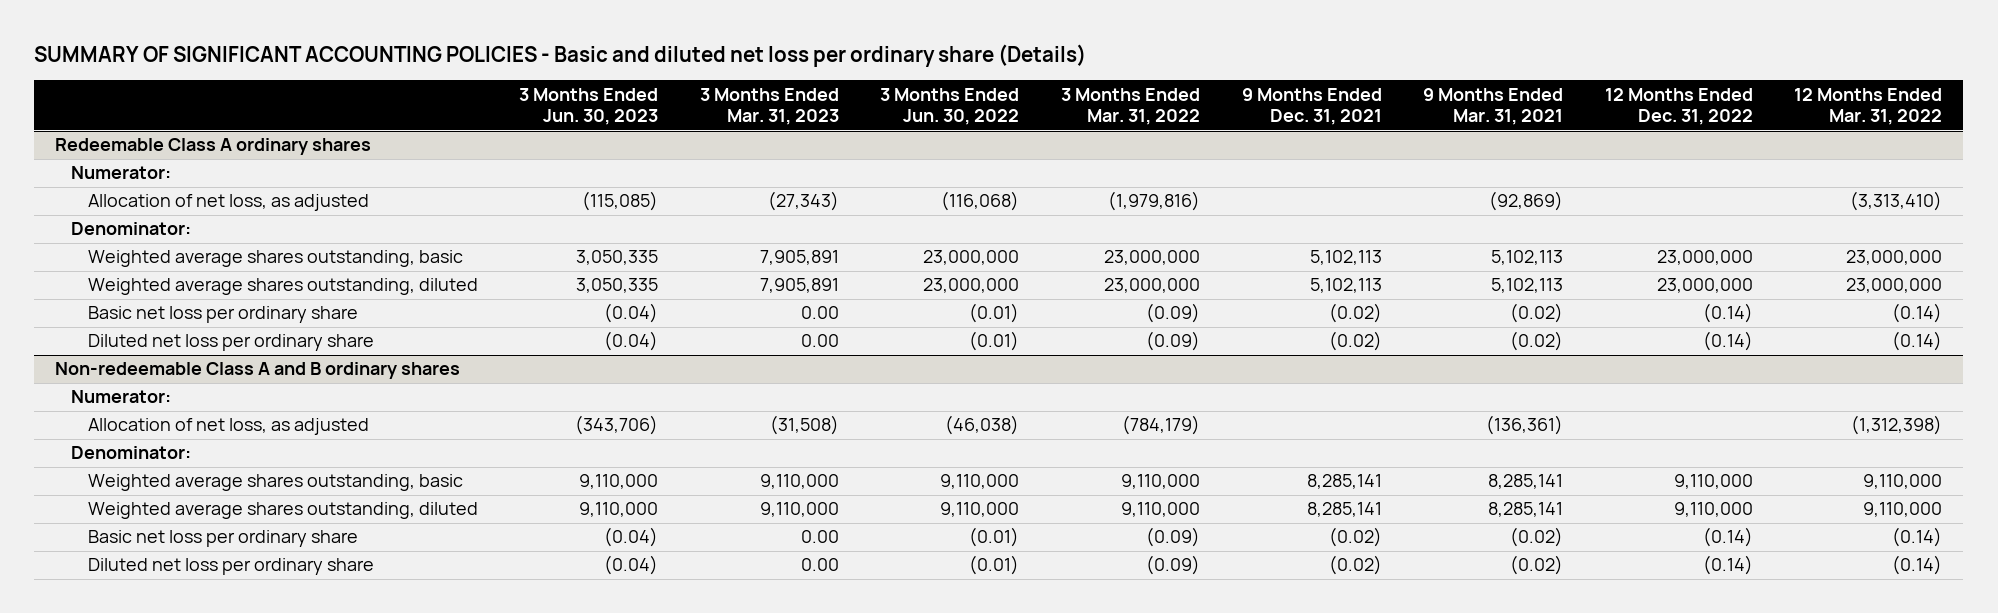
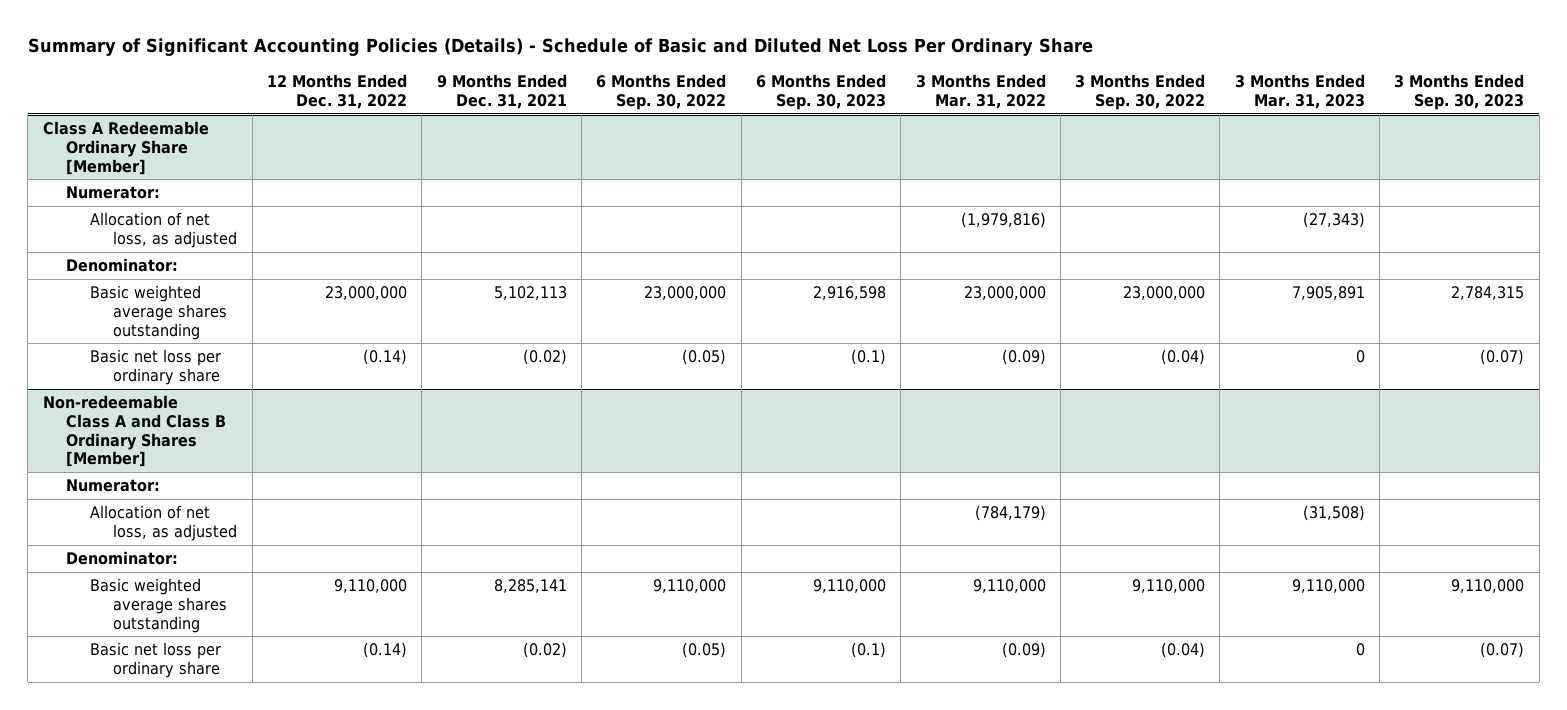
- SUMMARY OF SIGNIFICANT ACCOUNTING POLICIES - Basic and diluted net loss per ordinary share (Details)
+ Summary of Significant Accounting Policies (Details) - Schedule of Basic and Diluted Net Loss Per Ordinary Share
- | 3 Months Ended Jun. 30, 2023 | 3 Months Ended Mar. 31, 2023 | 3 Months Ended Jun. 30, 2022 | 3 Months Ended Mar. 31, 2022 | 9 Months Ended Dec. 31, 2021 | 9 Months Ended Mar. 31, 2021 | 12 Months Ended Dec. 31, 2022 | 12 Months Ended Mar. 31, 2022
+ | 12 Months Ended Dec. 31, 2022 | 9 Months Ended Dec. 31, 2021 | 6 Months Ended Sep. 30, 2022 | 6 Months Ended Sep. 30, 2023 | 3 Months Ended Mar. 31, 2022 | 3 Months Ended Sep. 30, 2022 | 3 Months Ended Mar. 31, 2023 | 3 Months Ended Sep. 30, 2023
- Redeemable Class A ordinary shares
+ Class A Redeemable Ordinary Share [Member]
- Weighted average shares outstanding, basic | 3,050,335 | 7,905,891 | 23,000,000 | 23,000,000 | 5,102,113 | 5,102,113 | 23,000,000 | 23,000,000
- Weighted average shares outstanding, diluted | 3,050,335 | 7,905,891 | 23,000,000 | 23,000,000 | 5,102,113 | 5,102,113 | 23,000,000 | 23,000,000
- Basic net loss per ordinary share | (0.04) | 0.00 | (0.01) | (0.09) | (0.02) | (0.02) | (0.14) | (0.14)
- Diluted net loss per ordinary share | (0.04) | 0.00 | (0.01) | (0.09) | (0.02) | (0.02) | (0.14) | (0.14)
- Non-redeemable Class A and B ordinary shares
+ Basic weighted average shares outstanding | 23,000,000 | 5,102,113 | 23,000,000 | 2,916,598 | 23,000,000 | 23,000,000 | 7,905,891 | 2,784,315
+ Basic net loss per ordinary share | (0.14) | (0.02) | (0.05) | (0.1) | (0.09) | (0.04) | 0 | (0.07)
+ Non-redeemable Class A and Class B Ordinary Shares [Member]
- Weighted average shares outstanding, basic | 9,110,000 | 9,110,000 | 9,110,000 | 9,110,000 | 8,285,141 | 8,285,141 | 9,110,000 | 9,110,000
- Weighted average shares outstanding, diluted | 9,110,000 | 9,110,000 | 9,110,000 | 9,110,000 | 8,285,141 | 8,285,141 | 9,110,000 | 9,110,000
- Basic net loss per ordinary share | (0.04) | 0.00 | (0.01) | (0.09) | (0.02) | (0.02) | (0.14) | (0.14)
- Diluted net loss per ordinary share | (0.04) | 0.00 | (0.01) | (0.09) | (0.02) | (0.02) | (0.14) | (0.14)
+ Basic weighted average shares outstanding | 9,110,000 | 8,285,141 | 9,110,000 | 9,110,000 | 9,110,000 | 9,110,000 | 9,110,000 | 9,110,000
+ Basic net loss per ordinary share | (0.14) | (0.02) | (0.05) | (0.1) | (0.09) | (0.04) | 0 | (0.07)

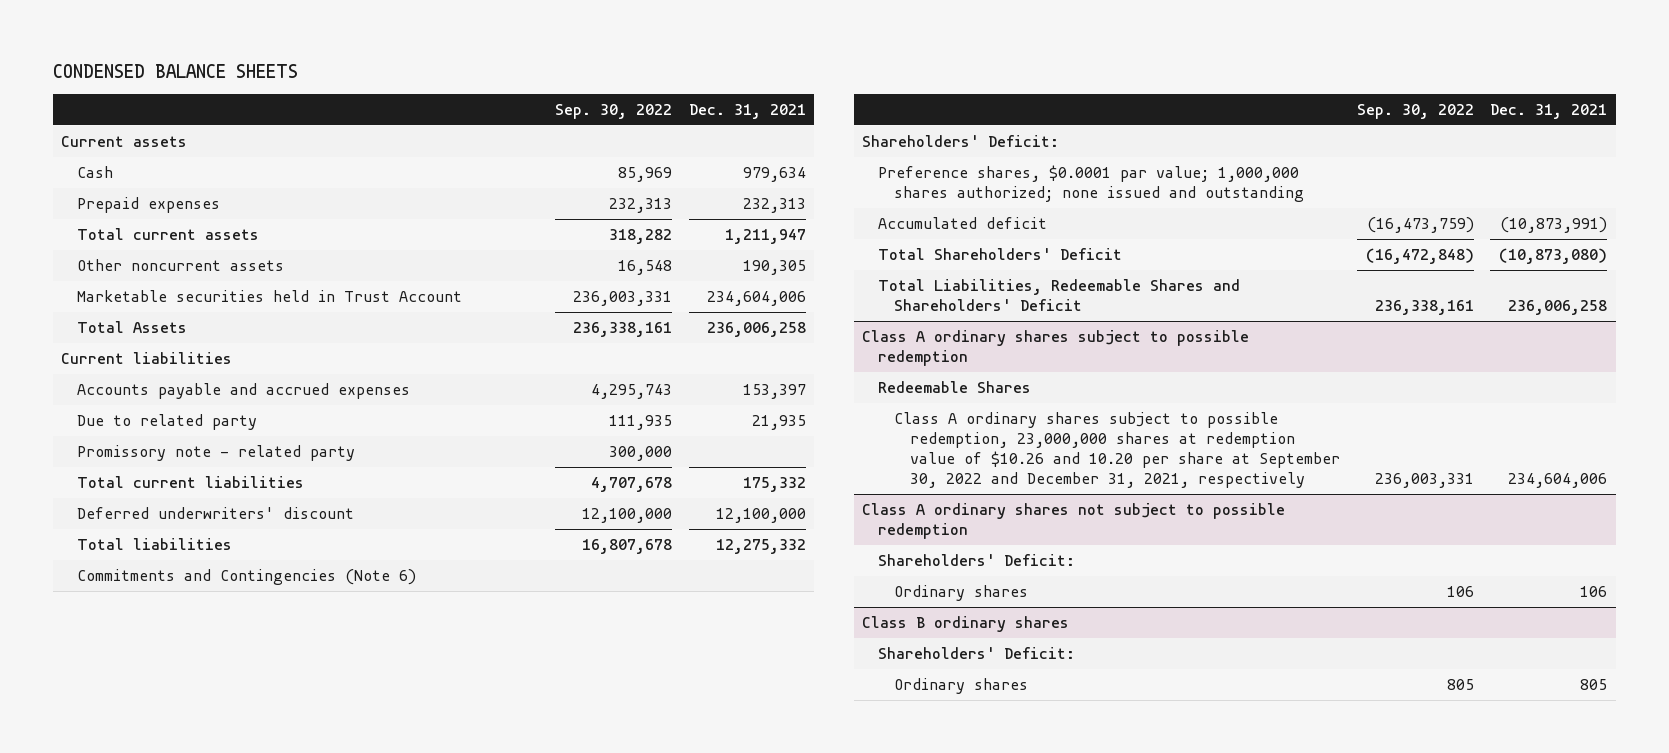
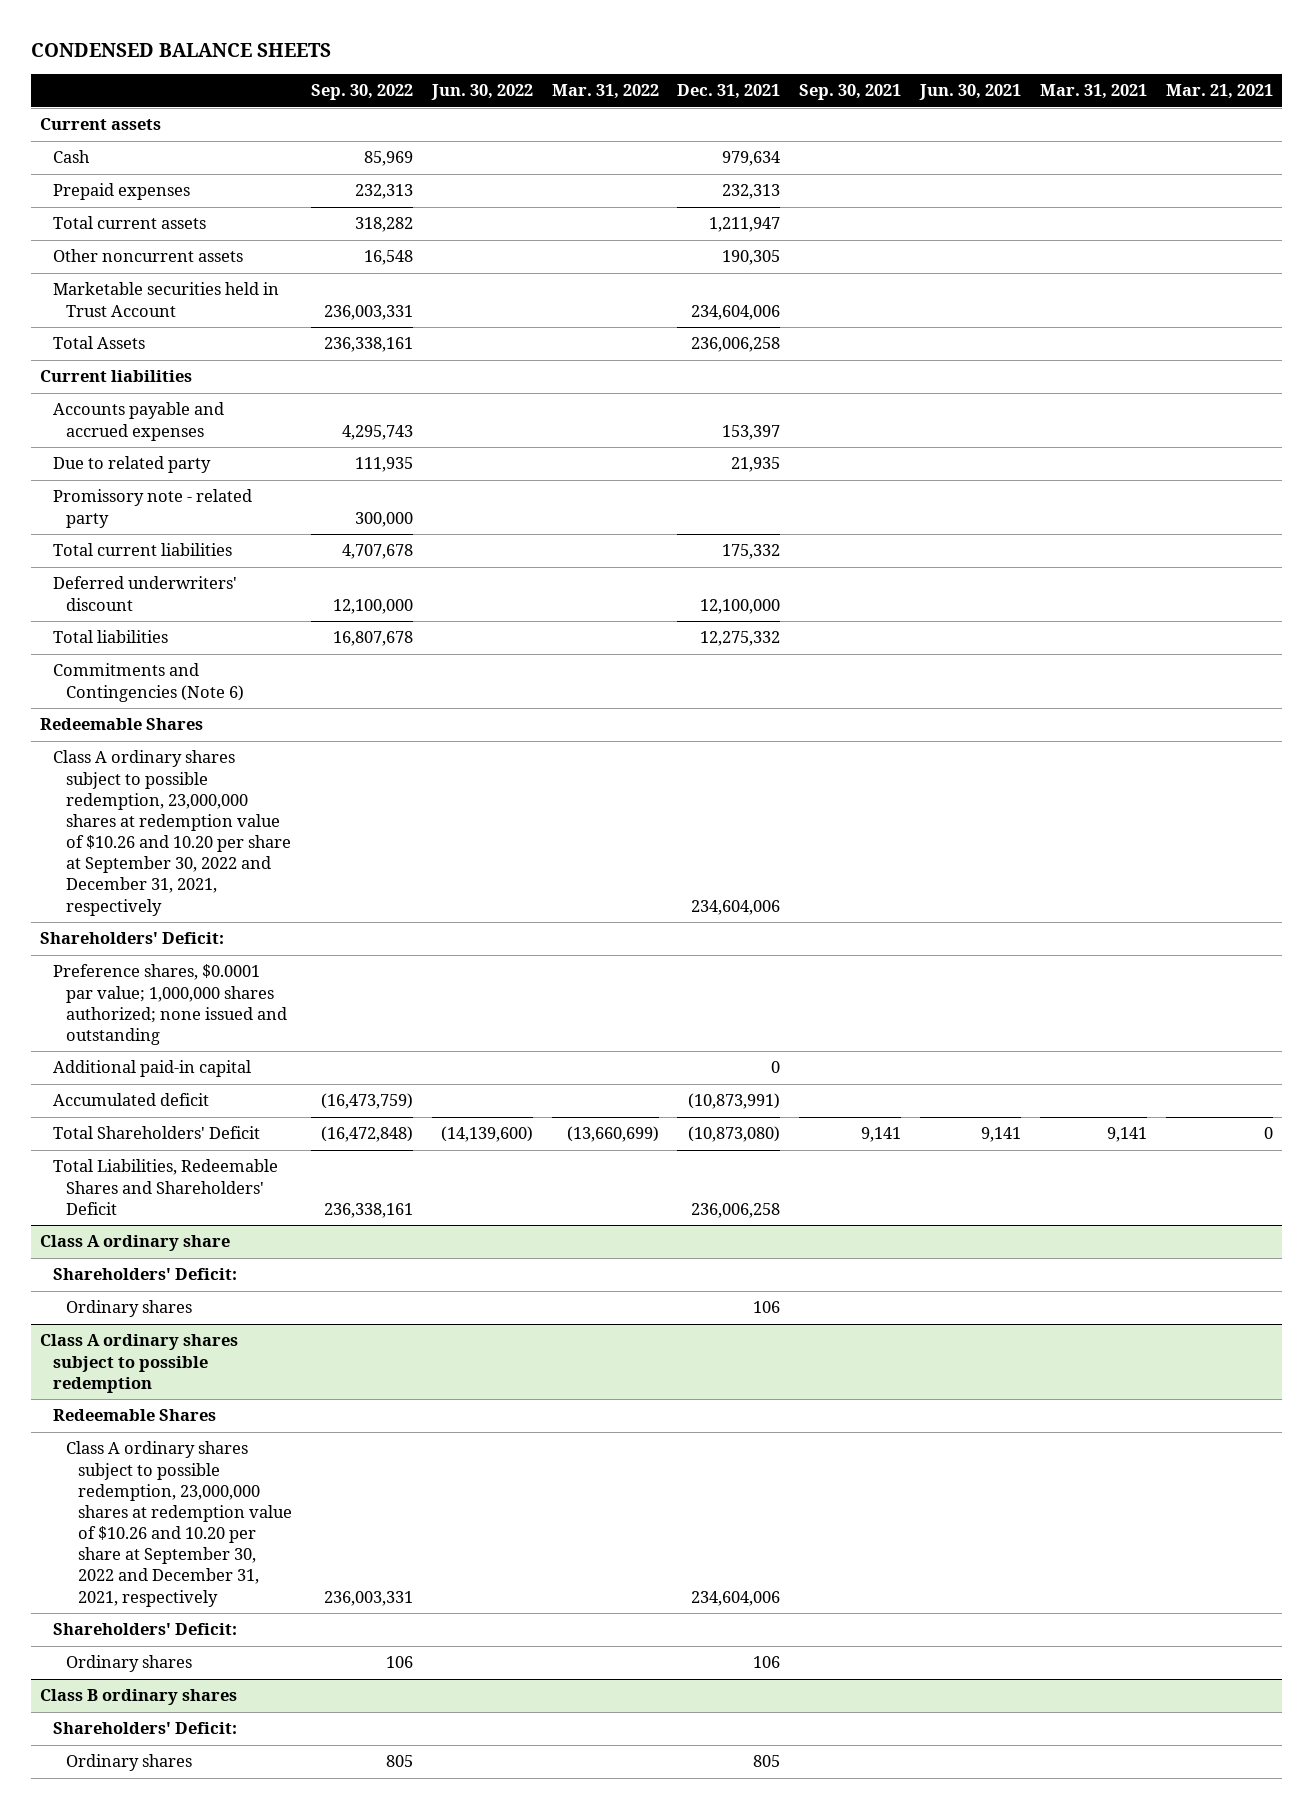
- | Sep. 30, 2022 | Dec. 31, 2021
+ | Sep. 30, 2022 | Jun. 30, 2022 | Mar. 31, 2022 | Dec. 31, 2021 | Sep. 30, 2021 | Jun. 30, 2021 | Mar. 31, 2021 | Mar. 21, 2021
+ Redeemable Shares
+ Class A ordinary shares subject to possible redemption, 23,000,000 shares at redemption value of $10.26 and 10.20 per share at September 30, 2022 and December 31, 2021, respectively | | | | 234,604,006 | | | |
+ Additional paid-in capital | | | | 0 | | | |
+ Class A ordinary share
+ Shareholders' Deficit:
+ Ordinary shares | | | | 106 | | | |
- Class A ordinary shares not subject to possible redemption

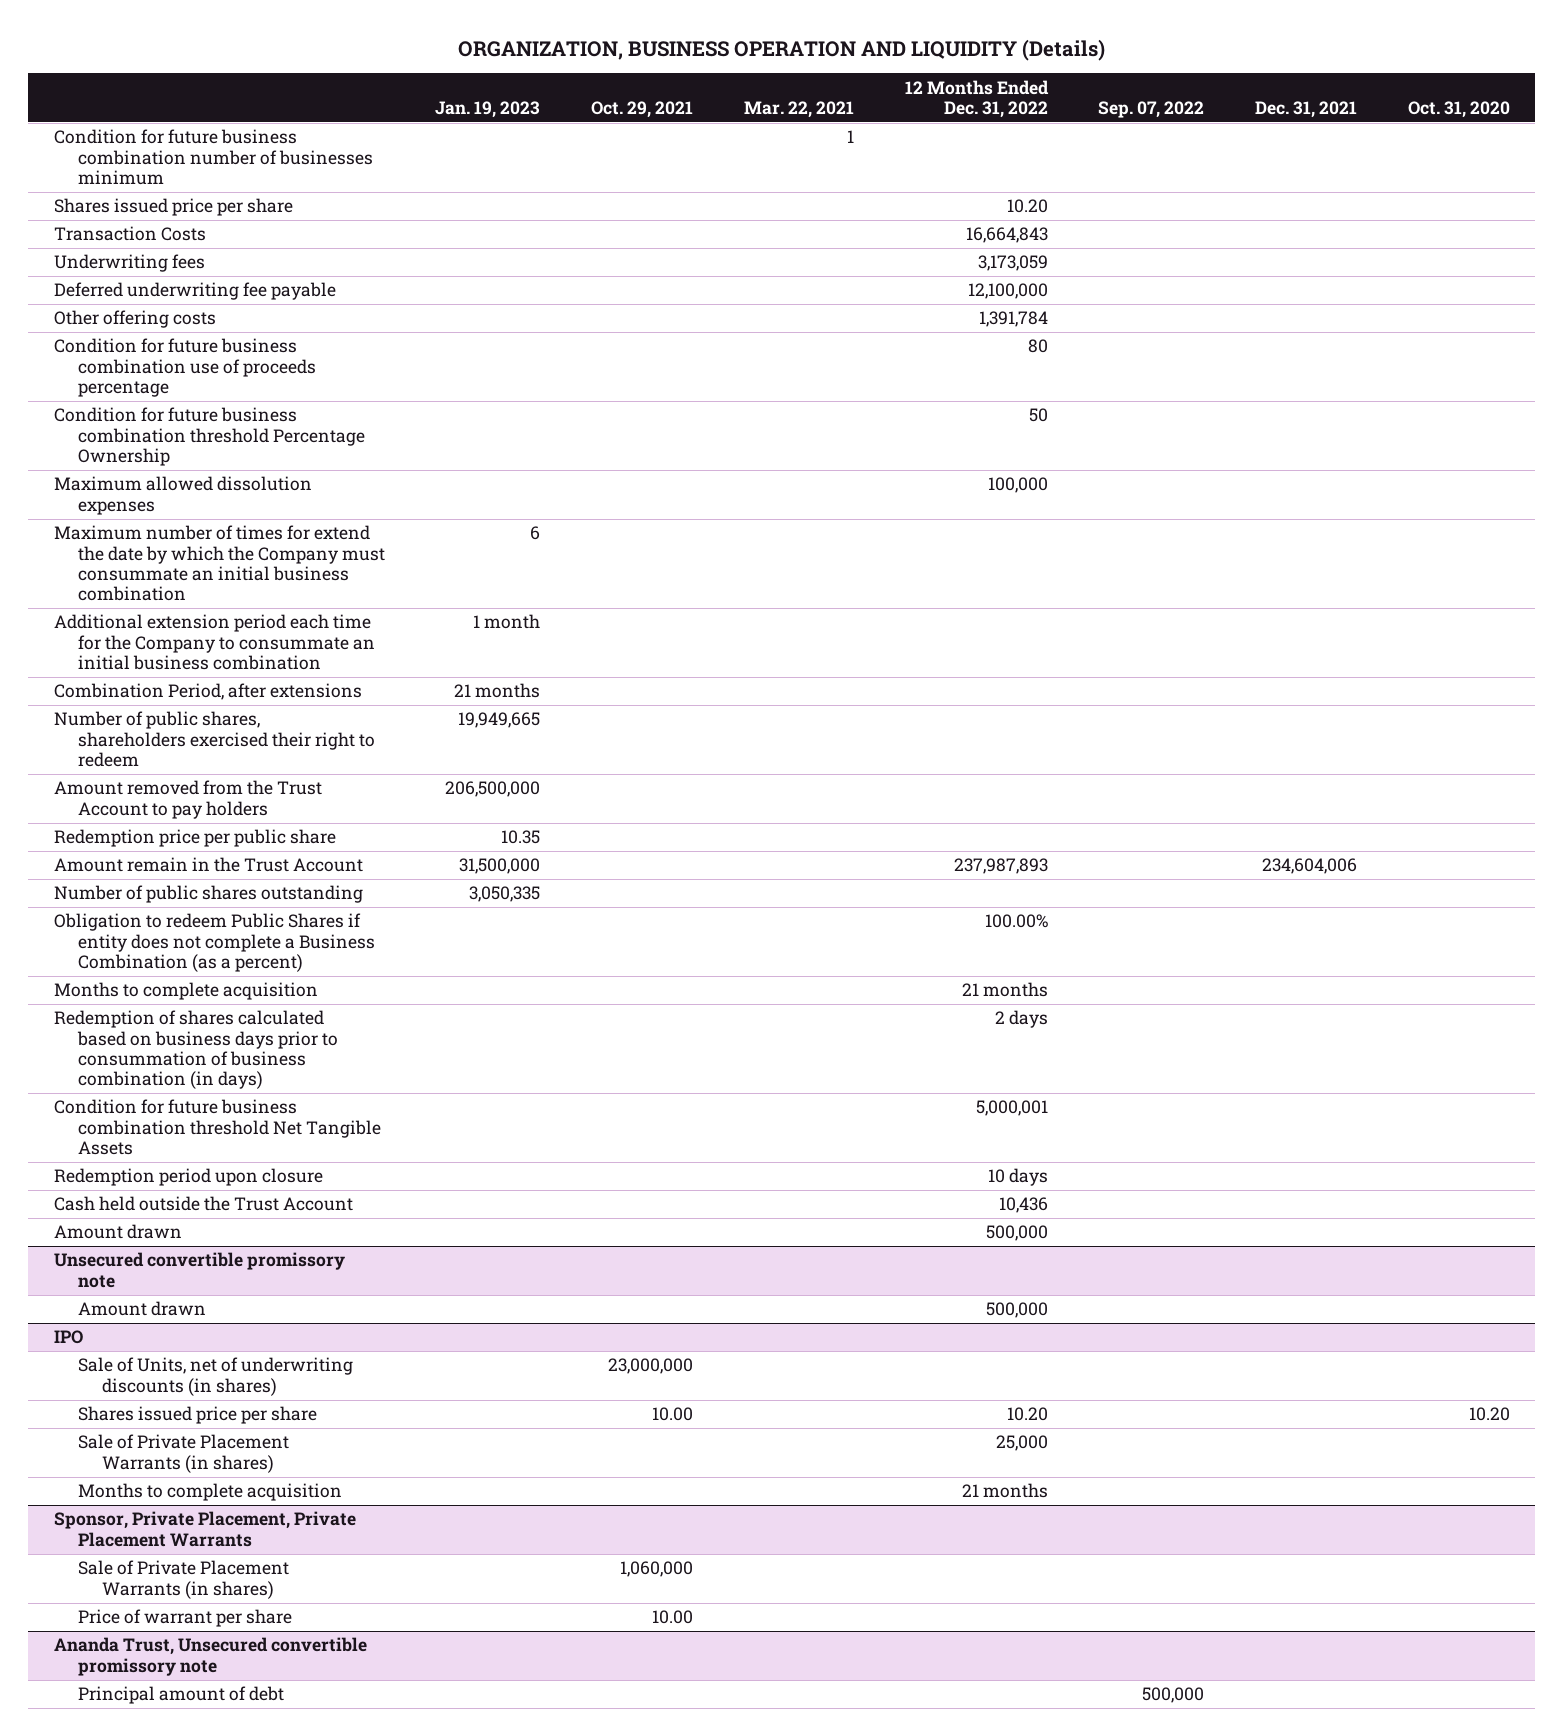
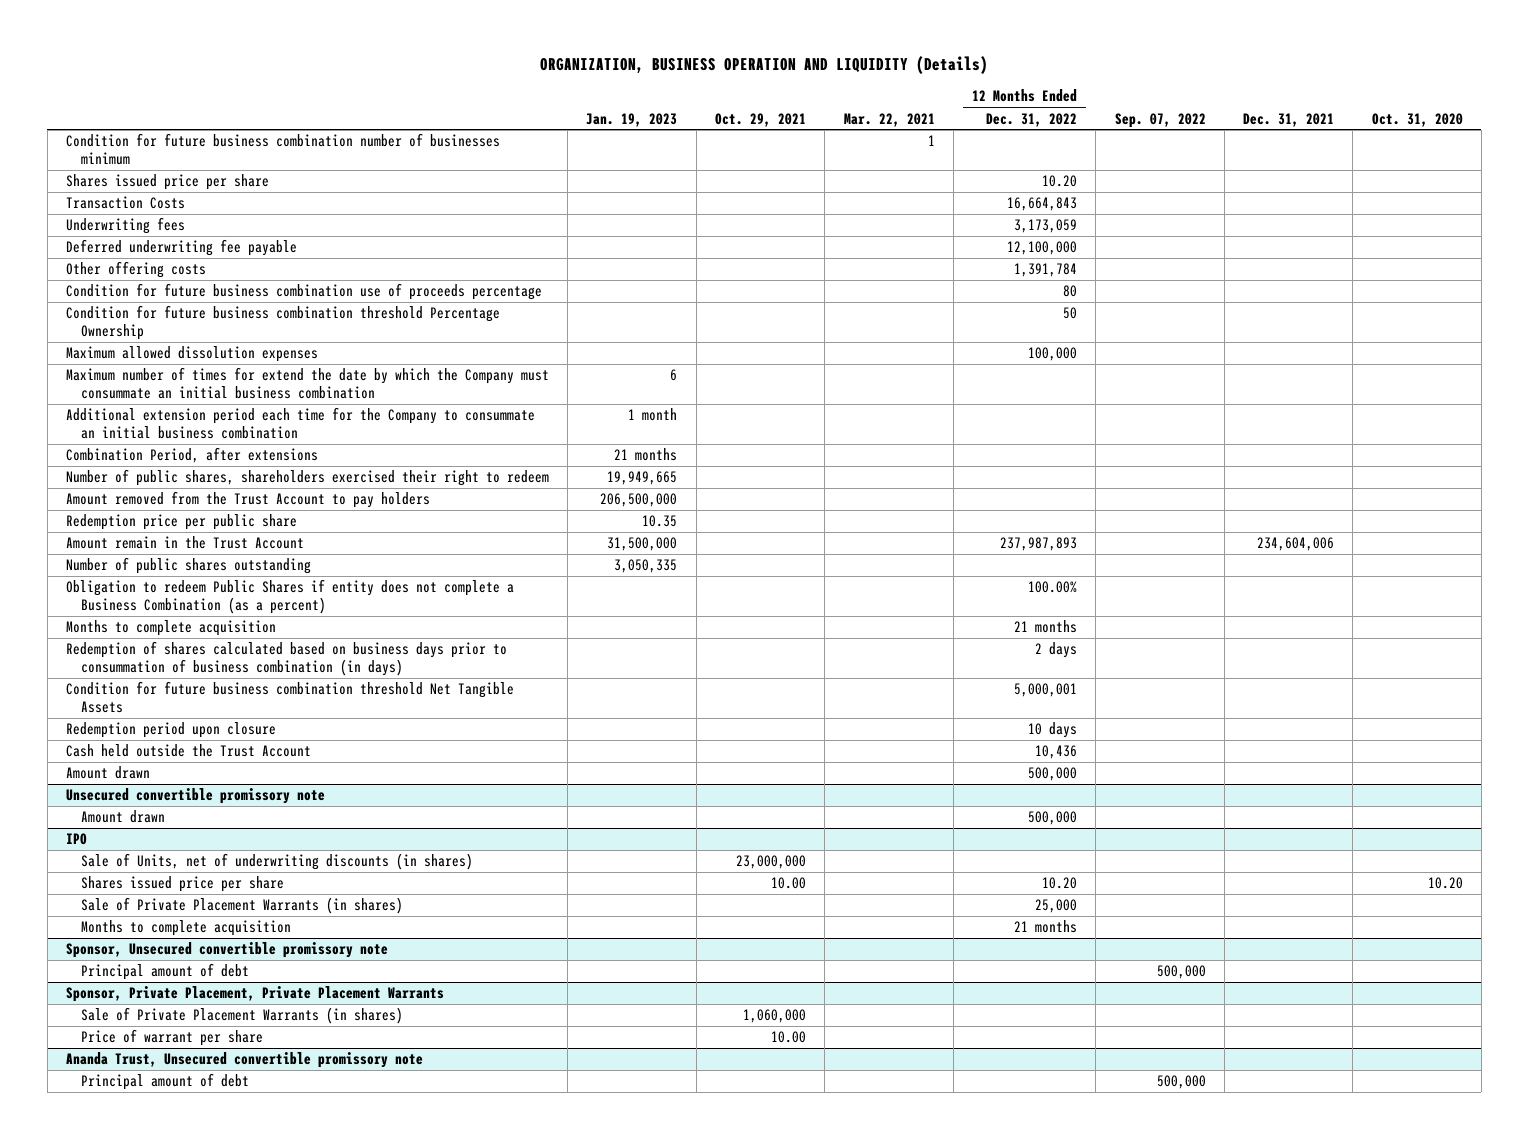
+ Sponsor, Unsecured convertible promissory note
+ Principal amount of debt | | | | | 500,000 | |

